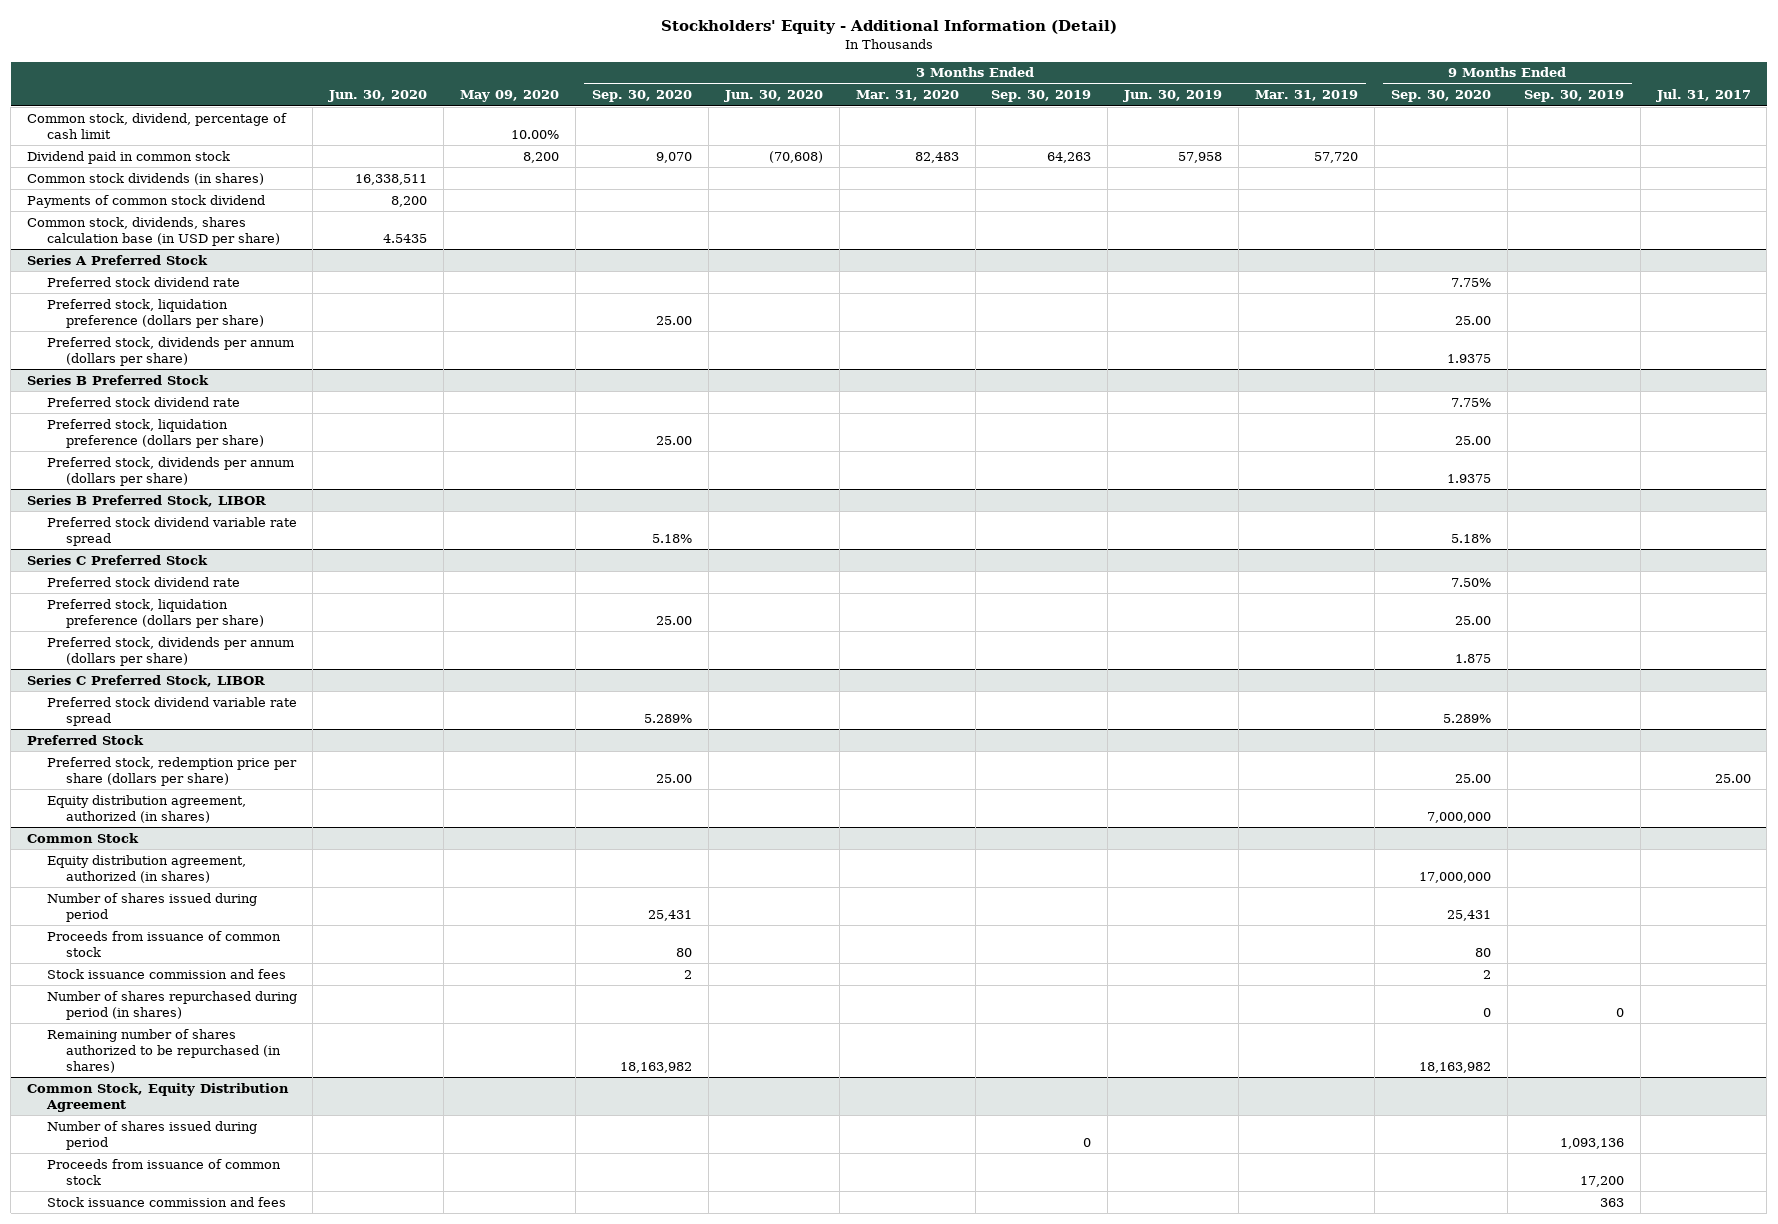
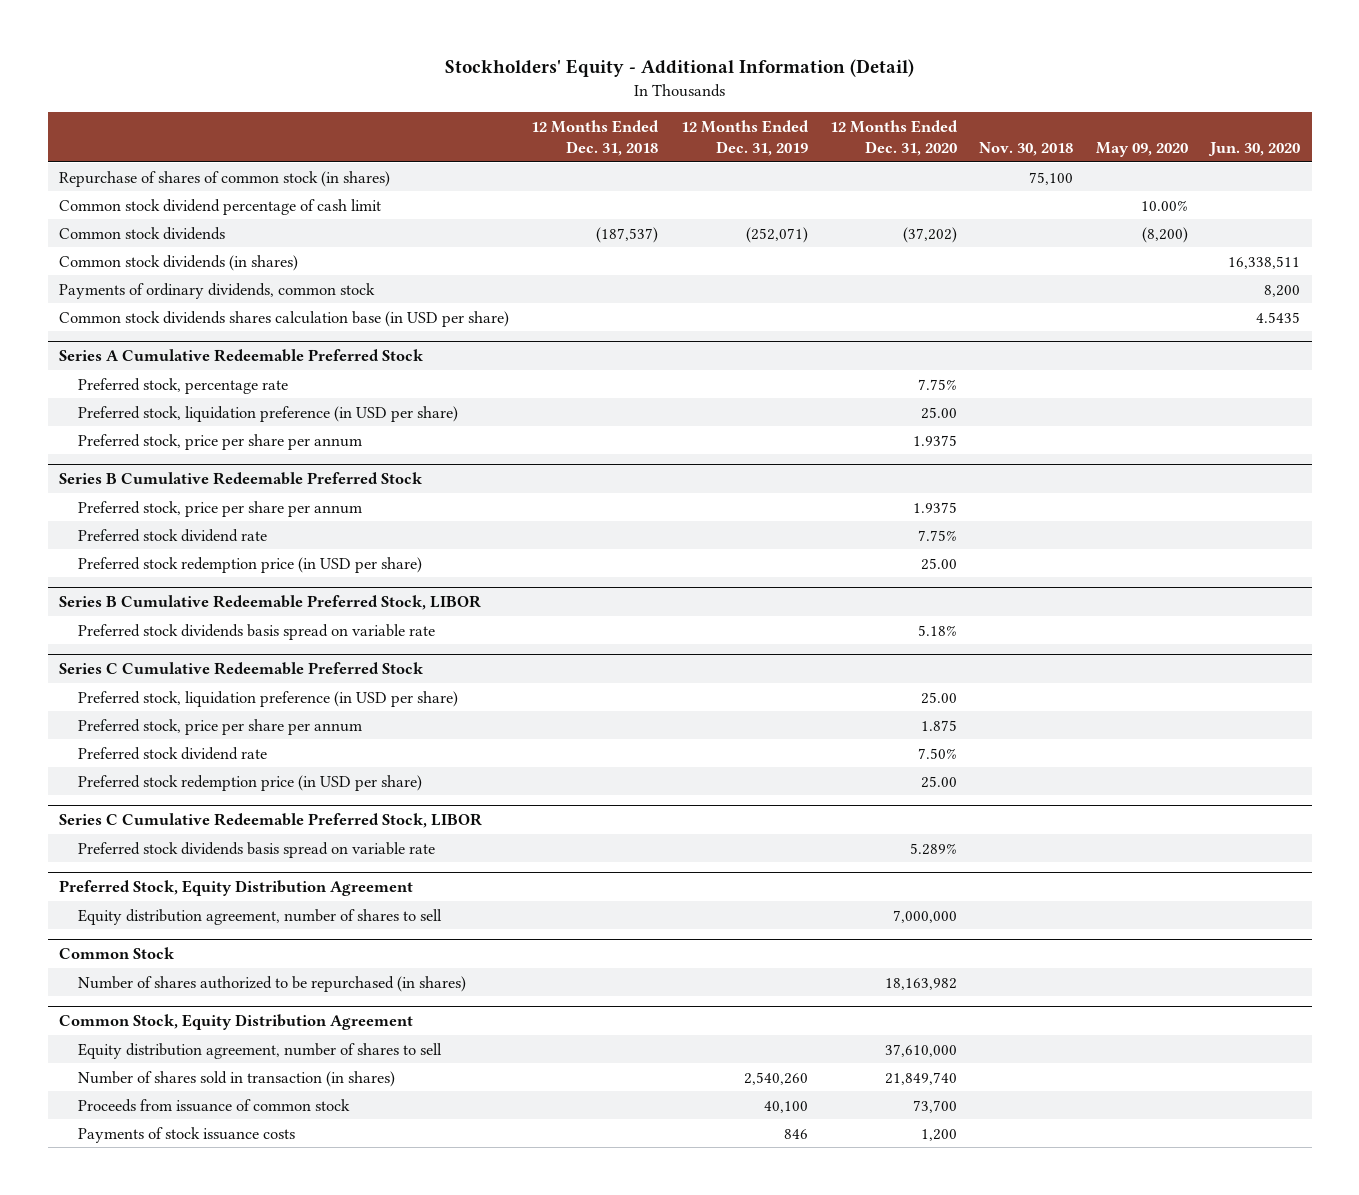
- | Jun. 30, 2020 | May 09, 2020 | 3 Months Ended Sep. 30, 2020 | 3 Months Ended Jun. 30, 2020 | 3 Months Ended Mar. 31, 2020 | 3 Months Ended Sep. 30, 2019 | 3 Months Ended Jun. 30, 2019 | 3 Months Ended Mar. 31, 2019 | 9 Months Ended Sep. 30, 2020 | 9 Months Ended Sep. 30, 2019 | Jul. 31, 2017
+ | 12 Months Ended Dec. 31, 2018 | 12 Months Ended Dec. 31, 2019 | 12 Months Ended Dec. 31, 2020 | Nov. 30, 2018 | May 09, 2020 | Jun. 30, 2020
- Common stock, dividend, percentage of cash limit | | 10.00% | | | | | | | | |
- Dividend paid in common stock | | 8,200 | 9,070 | (70,608) | 82,483 | 64,263 | 57,958 | 57,720 | | |
+ Repurchase of shares of common stock (in shares) | | | | 75,100 | |
+ Common stock dividend percentage of cash limit | | | | | 10.00% |
+ Common stock dividends | (187,537) | (252,071) | (37,202) | | (8,200) |
- Payments of common stock dividend | 8,200 | | | | | | | | | |
- Common stock, dividends, shares calculation base (in USD per share) | 4.5435 | | | | | | | | | |
- Series A Preferred Stock
- Preferred stock dividend rate | | | | | | | | | 7.75% | |
- Preferred stock, liquidation preference (dollars per share) | | | 25.00 | | | | | | 25.00 | |
- Preferred stock, dividends per annum (dollars per share) | | | | | | | | | 1.9375 | |
- Series B Preferred Stock
+ Payments of ordinary dividends, common stock | | | | | | 8,200
+ Common stock dividends shares calculation base (in USD per share) | | | | | | 4.5435
+ Series A Cumulative Redeemable Preferred Stock
+ Preferred stock, percentage rate | | | 7.75% | | |
+ Preferred stock, liquidation preference (in USD per share) | | | 25.00 | | |
+ Preferred stock, price per share per annum | | | 1.9375 | | |
+ Series B Cumulative Redeemable Preferred Stock
+ Preferred stock, price per share per annum | | | 1.9375 | | |
- Preferred stock, liquidation preference (dollars per share) | | | 25.00 | | | | | | 25.00 | |
- Preferred stock, dividends per annum (dollars per share) | | | | | | | | | 1.9375 | |
- Series B Preferred Stock, LIBOR
- Preferred stock dividend variable rate spread | | | 5.18% | | | | | | 5.18% | |
- Series C Preferred Stock
+ Preferred stock redemption price (in USD per share) | | | 25.00 | | |
+ Series B Cumulative Redeemable Preferred Stock, LIBOR
+ Preferred stock dividends basis spread on variable rate | | | 5.18% | | |
+ Series C Cumulative Redeemable Preferred Stock
+ Preferred stock, liquidation preference (in USD per share) | | | 25.00 | | |
+ Preferred stock, price per share per annum | | | 1.875 | | |
- Preferred stock, liquidation preference (dollars per share) | | | 25.00 | | | | | | 25.00 | |
- Preferred stock, dividends per annum (dollars per share) | | | | | | | | | 1.875 | |
- Series C Preferred Stock, LIBOR
- Preferred stock dividend variable rate spread | | | 5.289% | | | | | | 5.289% | |
- Preferred Stock
- Preferred stock, redemption price per share (dollars per share) | | | 25.00 | | | | | | 25.00 | | 25.00
- Equity distribution agreement, authorized (in shares) | | | | | | | | | 7,000,000 | |
+ Preferred stock redemption price (in USD per share) | | | 25.00 | | |
+ Series C Cumulative Redeemable Preferred Stock, LIBOR
+ Preferred stock dividends basis spread on variable rate | | | 5.289% | | |
+ Preferred Stock, Equity Distribution Agreement
+ Equity distribution agreement, number of shares to sell | | | 7,000,000 | | |
@ Common Stock
- Equity distribution agreement, authorized (in shares) | | | | | | | | | 17,000,000 | |
- Number of shares issued during period | | | 25,431 | | | | | | 25,431 | |
- Proceeds from issuance of common stock | | | 80 | | | | | | 80 | |
- Stock issuance commission and fees | | | 2 | | | | | | 2 | |
- Number of shares repurchased during period (in shares) | | | | | | | | | 0 | 0 |
- Remaining number of shares authorized to be repurchased (in shares) | | | 18,163,982 | | | | | | 18,163,982 | |
+ Number of shares authorized to be repurchased (in shares) | | | 18,163,982 | | |
@ Common Stock, Equity Distribution Agreement
- Number of shares issued during period | | | | | | 0 | | | | 1,093,136 |
+ Equity distribution agreement, number of shares to sell | | | 37,610,000 | | |
+ Number of shares sold in transaction (in shares) | | 2,540,260 | 21,849,740 | | |
- Stock issuance commission and fees | | | | | | | | | | 363 |
+ Payments of stock issuance costs | | 846 | 1,200 | | |

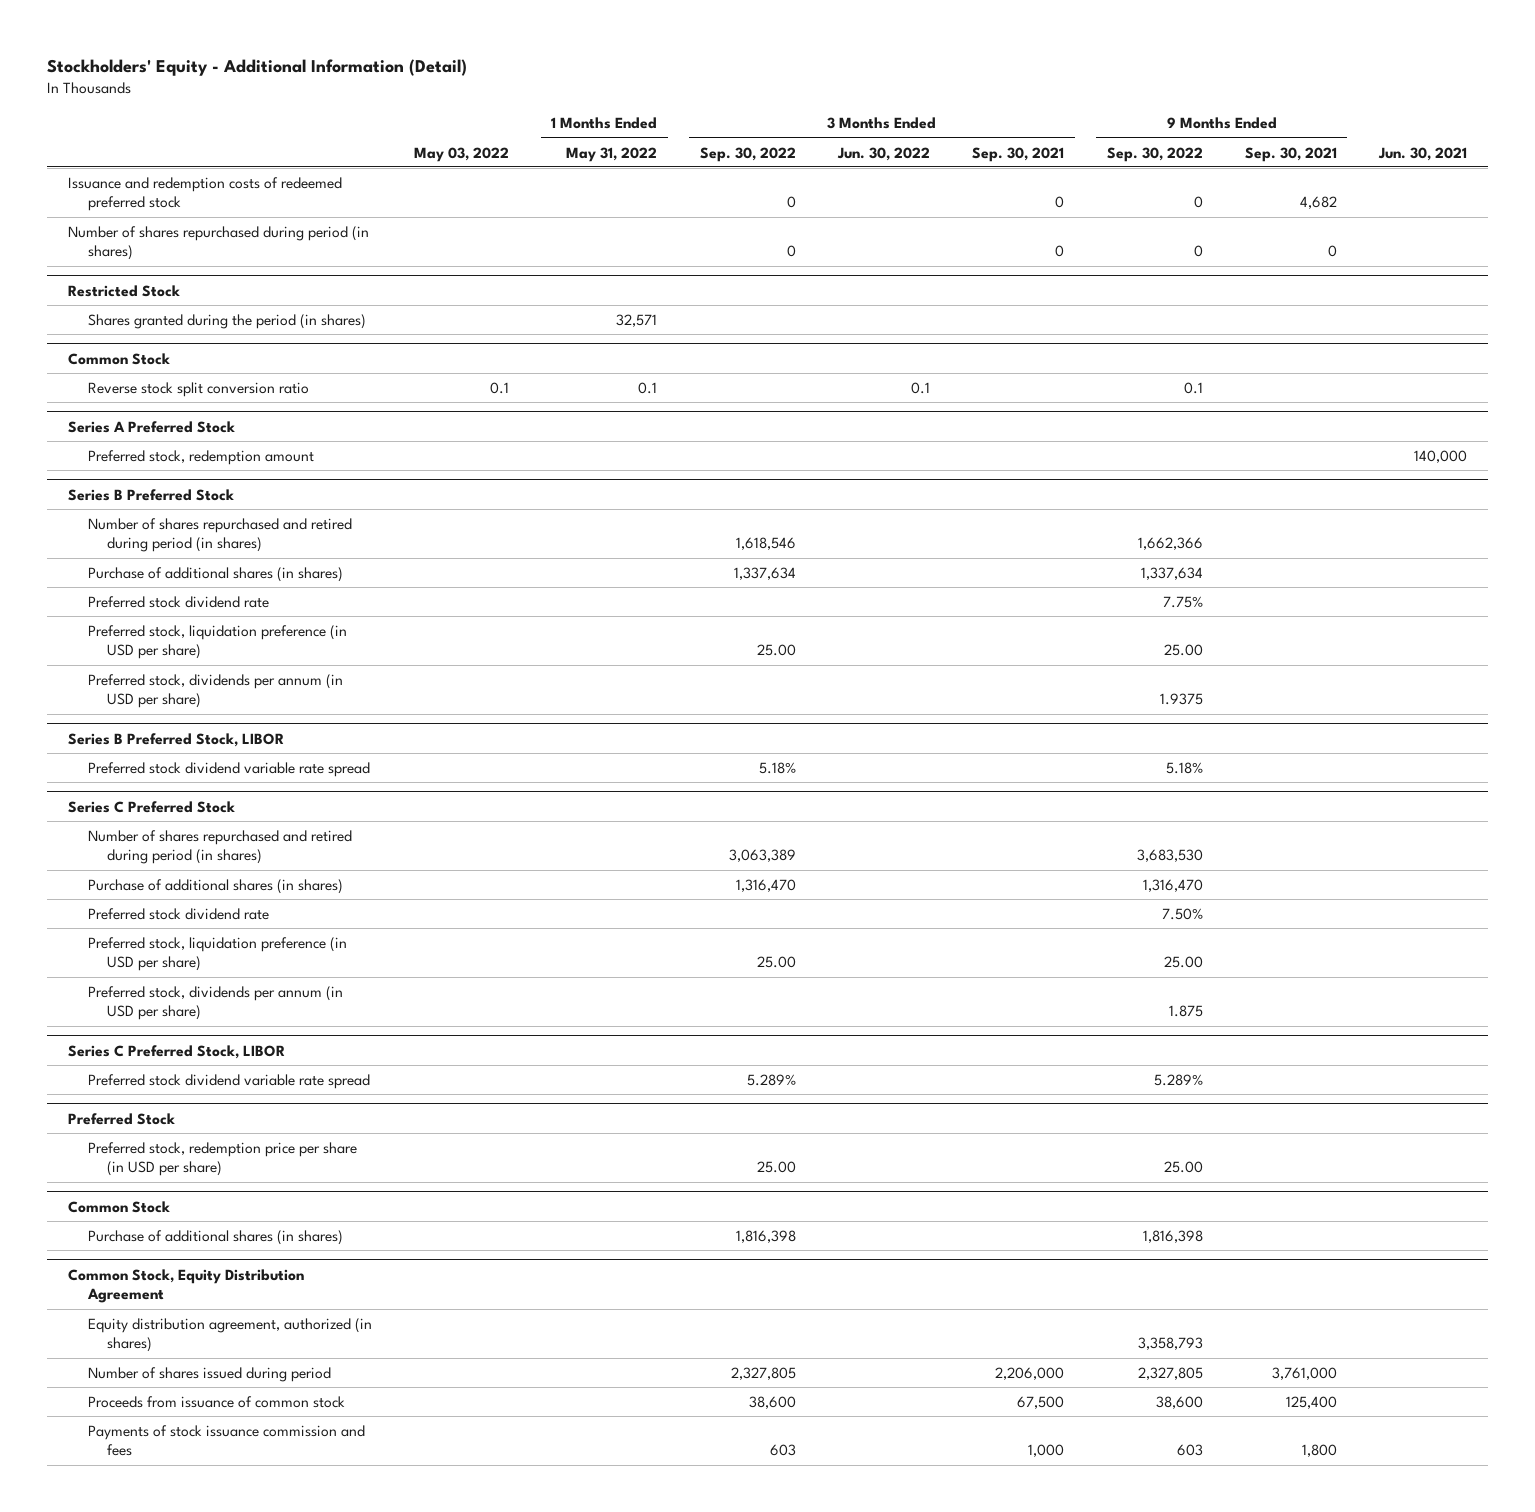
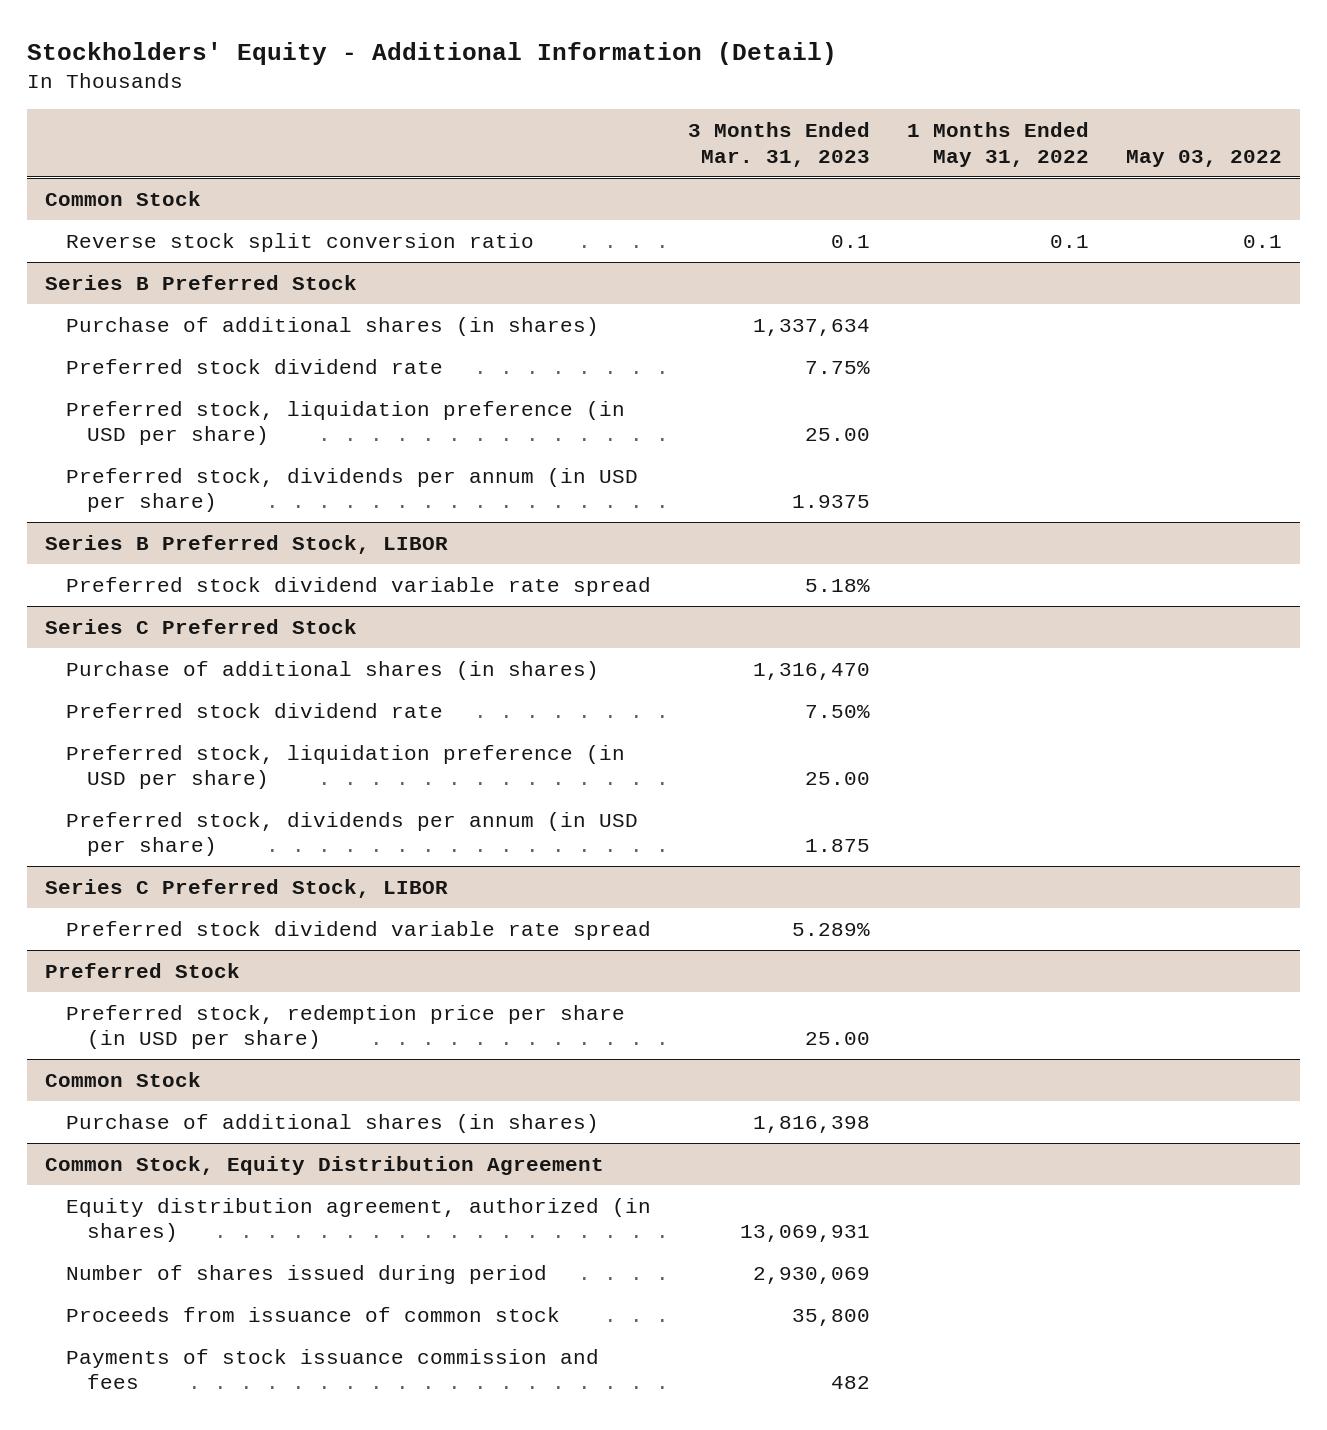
- | May 03, 2022 | 1 Months Ended May 31, 2022 | 3 Months Ended Sep. 30, 2022 | 3 Months Ended Jun. 30, 2022 | 3 Months Ended Sep. 30, 2021 | 9 Months Ended Sep. 30, 2022 | 9 Months Ended Sep. 30, 2021 | Jun. 30, 2021
+ | 3 Months Ended Mar. 31, 2023 | 1 Months Ended May 31, 2022 | May 03, 2022
- Issuance and redemption costs of redeemed preferred stock | | | 0 | | 0 | 0 | 4,682 |
- Number of shares repurchased during period (in shares) | | | 0 | | 0 | 0 | 0 |
- Restricted Stock
- Shares granted during the period (in shares) | | 32,571 | | | | | |
- Series A Preferred Stock
- Preferred stock, redemption amount | | | | | | | | 140,000
@ Series B Preferred Stock
- Number of shares repurchased and retired during period (in shares) | | | 1,618,546 | | | 1,662,366 | |
@ Series C Preferred Stock
- Number of shares repurchased and retired during period (in shares) | | | 3,063,389 | | | 3,683,530 | |

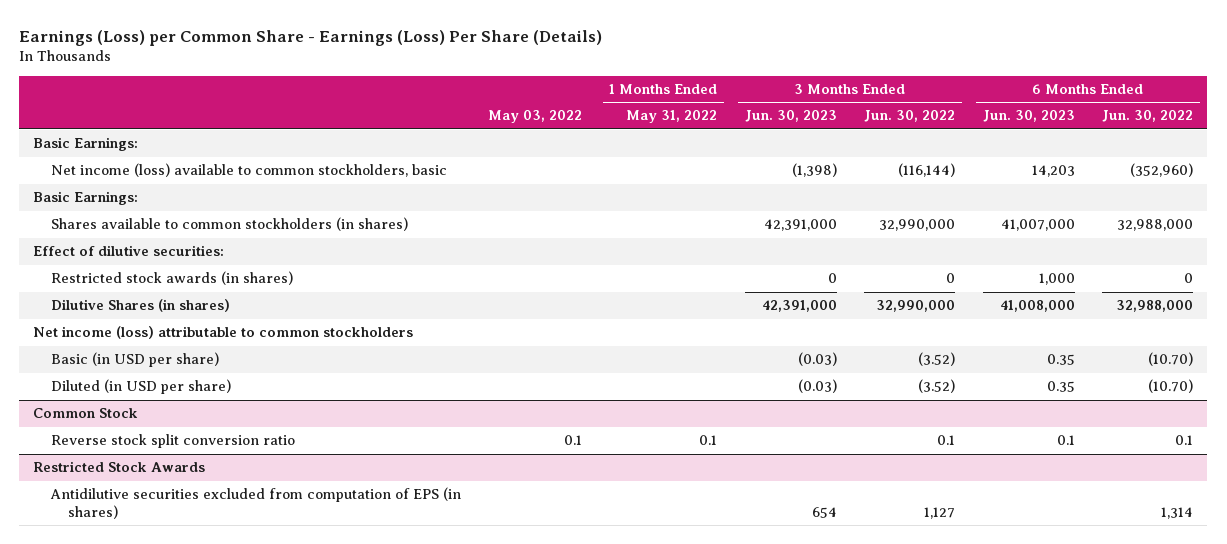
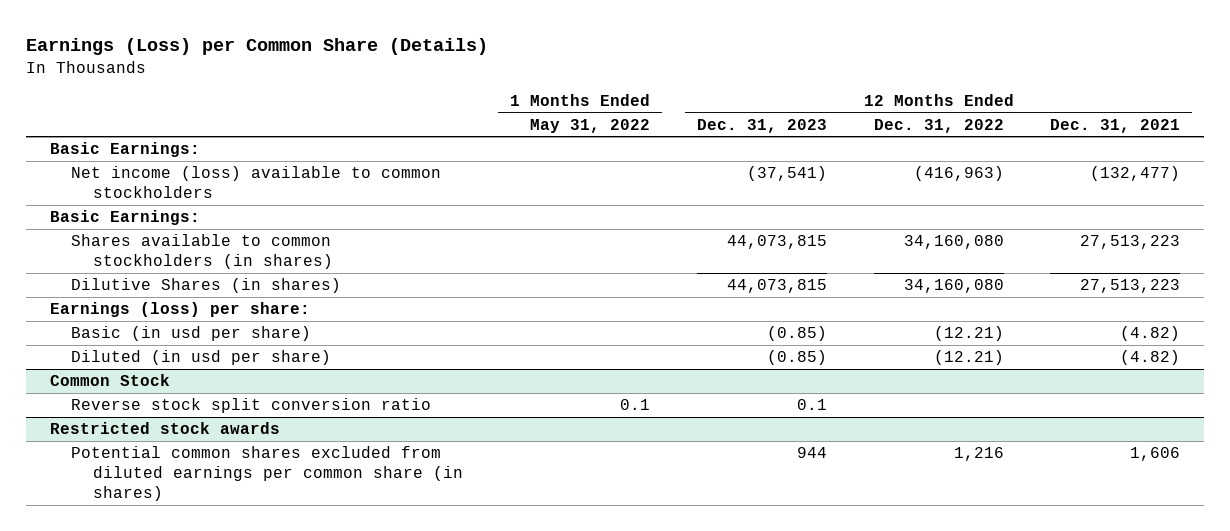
- Earnings (Loss) per Common Share - Earnings (Loss) Per Share (Details)
+ Earnings (Loss) per Common Share (Details)
- | May 03, 2022 | 1 Months Ended May 31, 2022 | 3 Months Ended Jun. 30, 2023 | 3 Months Ended Jun. 30, 2022 | 6 Months Ended Jun. 30, 2023 | 6 Months Ended Jun. 30, 2022
+ | 1 Months Ended May 31, 2022 | 12 Months Ended Dec. 31, 2023 | 12 Months Ended Dec. 31, 2022 | 12 Months Ended Dec. 31, 2021
- Net income (loss) available to common stockholders, basic | | | (1,398) | (116,144) | 14,203 | (352,960)
+ Net income (loss) available to common stockholders | | (37,541) | (416,963) | (132,477)
- Effect of dilutive securities:
- Restricted stock awards (in shares) | | | 0 | 0 | 1,000 | 0
- Net income (loss) attributable to common stockholders
- Basic (in USD per share) | | | (0.03) | (3.52) | 0.35 | (10.70)
- Diluted (in USD per share) | | | (0.03) | (3.52) | 0.35 | (10.70)
+ Earnings (loss) per share:
+ Basic (in usd per share) | | (0.85) | (12.21) | (4.82)
+ Diluted (in usd per share) | | (0.85) | (12.21) | (4.82)
- Restricted Stock Awards
- Antidilutive securities excluded from computation of EPS (in shares) | | | 654 | 1,127 | | 1,314
+ Restricted stock awards
+ Potential common shares excluded from diluted earnings per common share (in shares) | | 944 | 1,216 | 1,606

